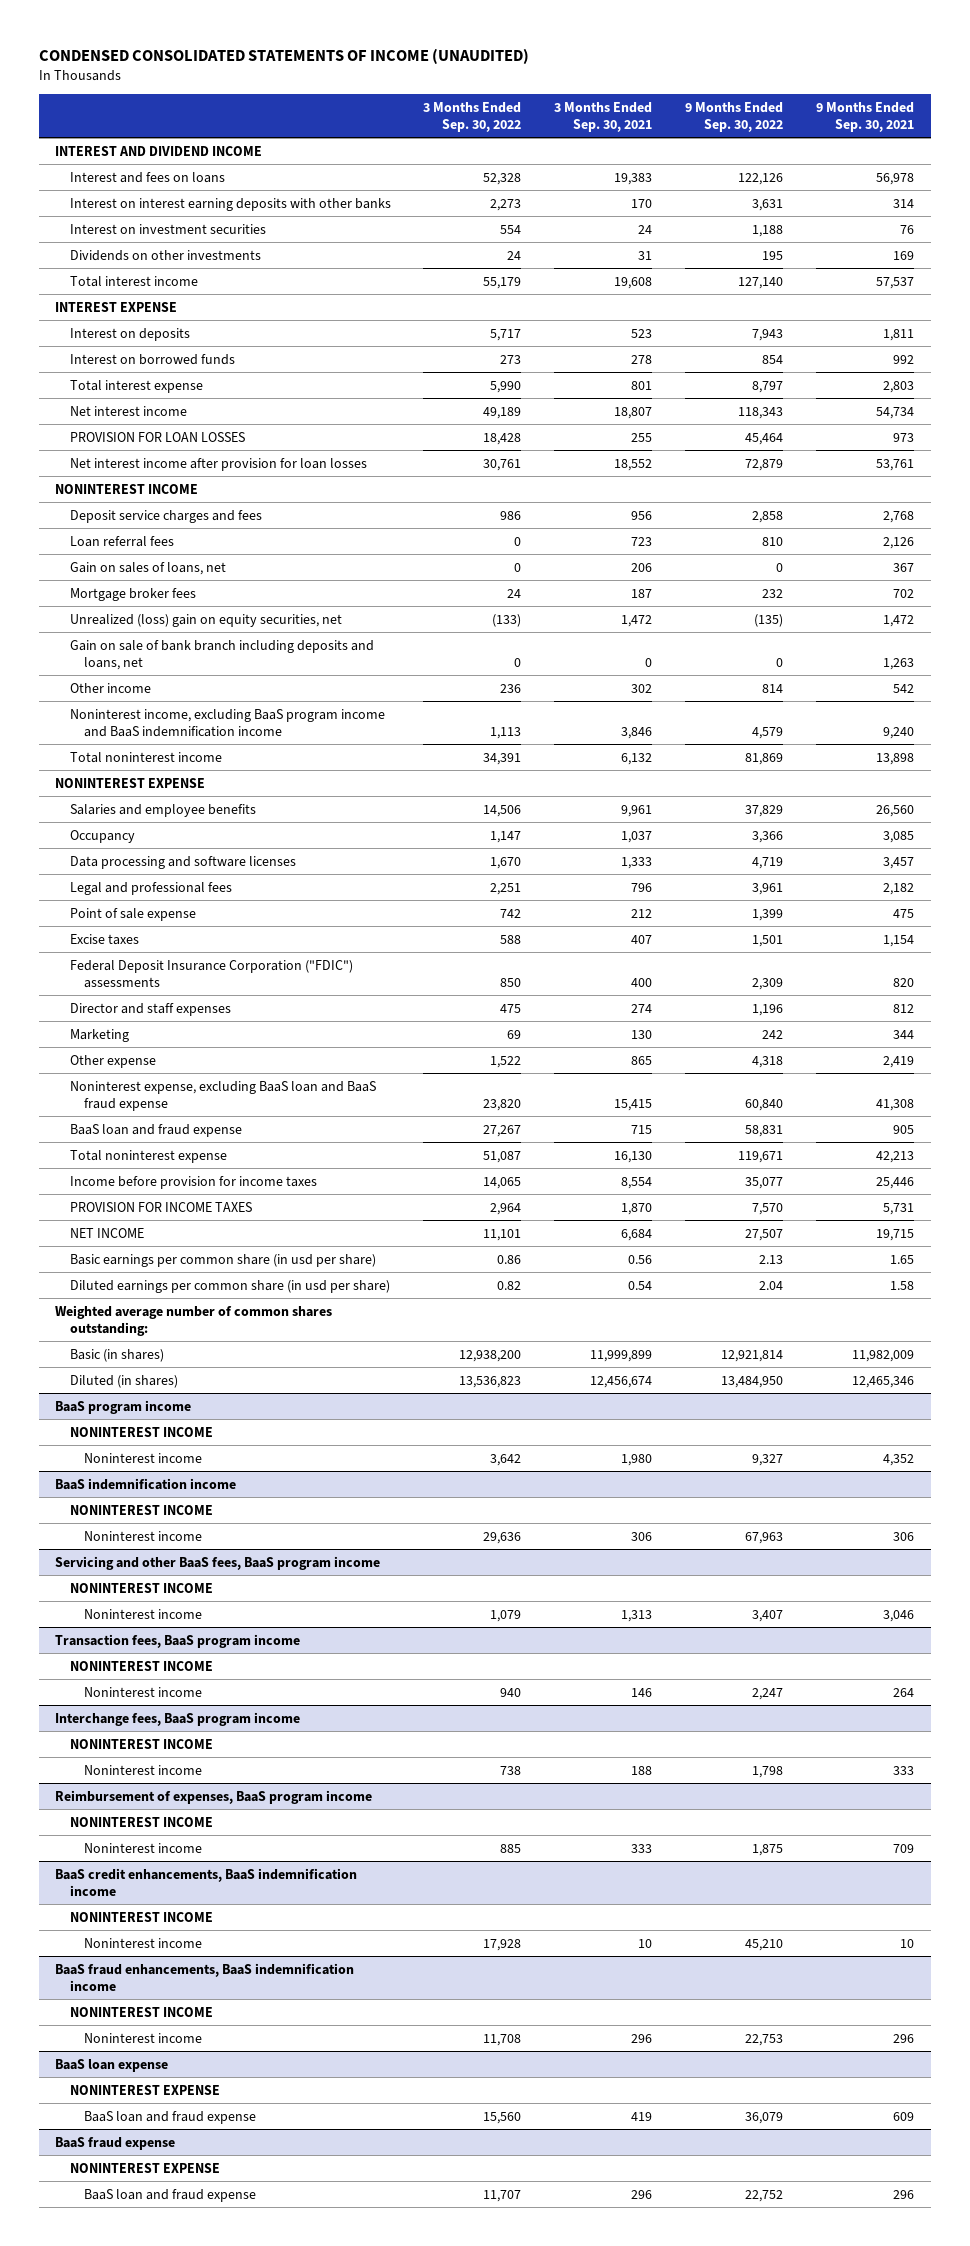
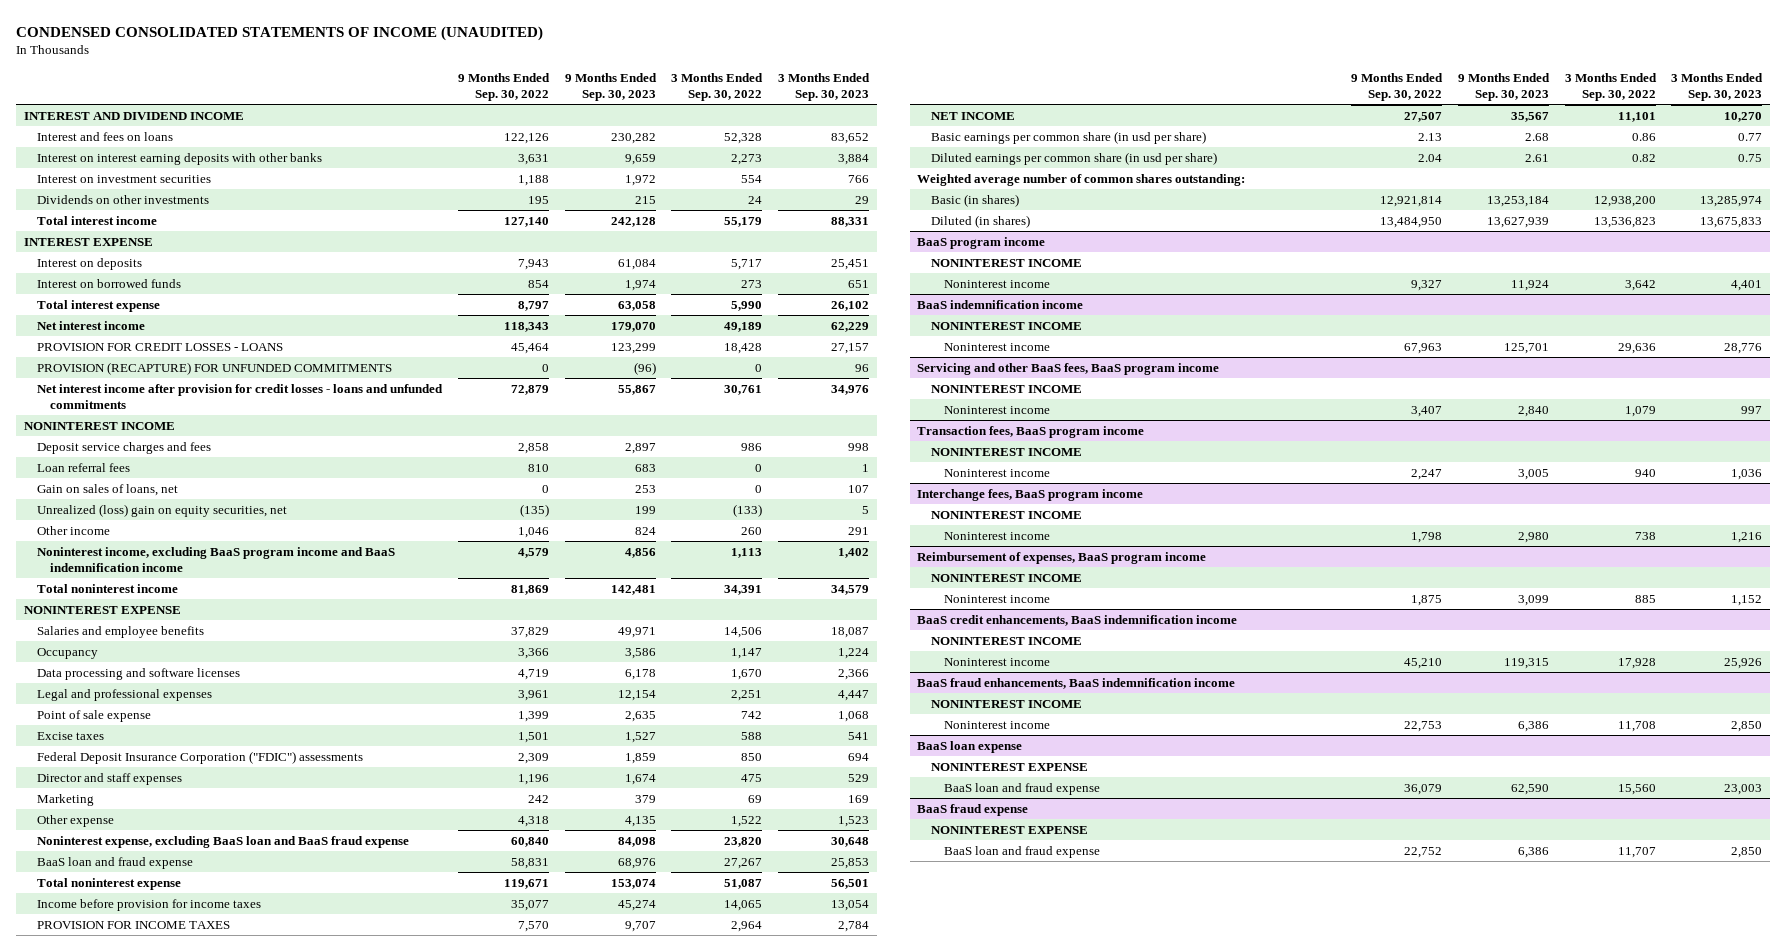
- | 3 Months Ended Sep. 30, 2022 | 3 Months Ended Sep. 30, 2021 | 9 Months Ended Sep. 30, 2022 | 9 Months Ended Sep. 30, 2021
+ | 9 Months Ended Sep. 30, 2022 | 9 Months Ended Sep. 30, 2023 | 3 Months Ended Sep. 30, 2022 | 3 Months Ended Sep. 30, 2023
- PROVISION FOR LOAN LOSSES | 18,428 | 255 | 45,464 | 973
- Net interest income after provision for loan losses | 30,761 | 18,552 | 72,879 | 53,761
+ PROVISION FOR CREDIT LOSSES - LOANS | 45,464 | 123,299 | 18,428 | 27,157
+ PROVISION (RECAPTURE) FOR UNFUNDED COMMITMENTS | 0 | (96) | 0 | 96
+ Net interest income after provision for credit losses - loans and unfunded commitments | 72,879 | 55,867 | 30,761 | 34,976
- Mortgage broker fees | 24 | 187 | 232 | 702
- Gain on sale of bank branch including deposits and loans, net | 0 | 0 | 0 | 1,263
- Other income | 236 | 302 | 814 | 542
+ Other income | 1,046 | 824 | 260 | 291
- Legal and professional fees | 2,251 | 796 | 3,961 | 2,182
+ Legal and professional expenses | 3,961 | 12,154 | 2,251 | 4,447

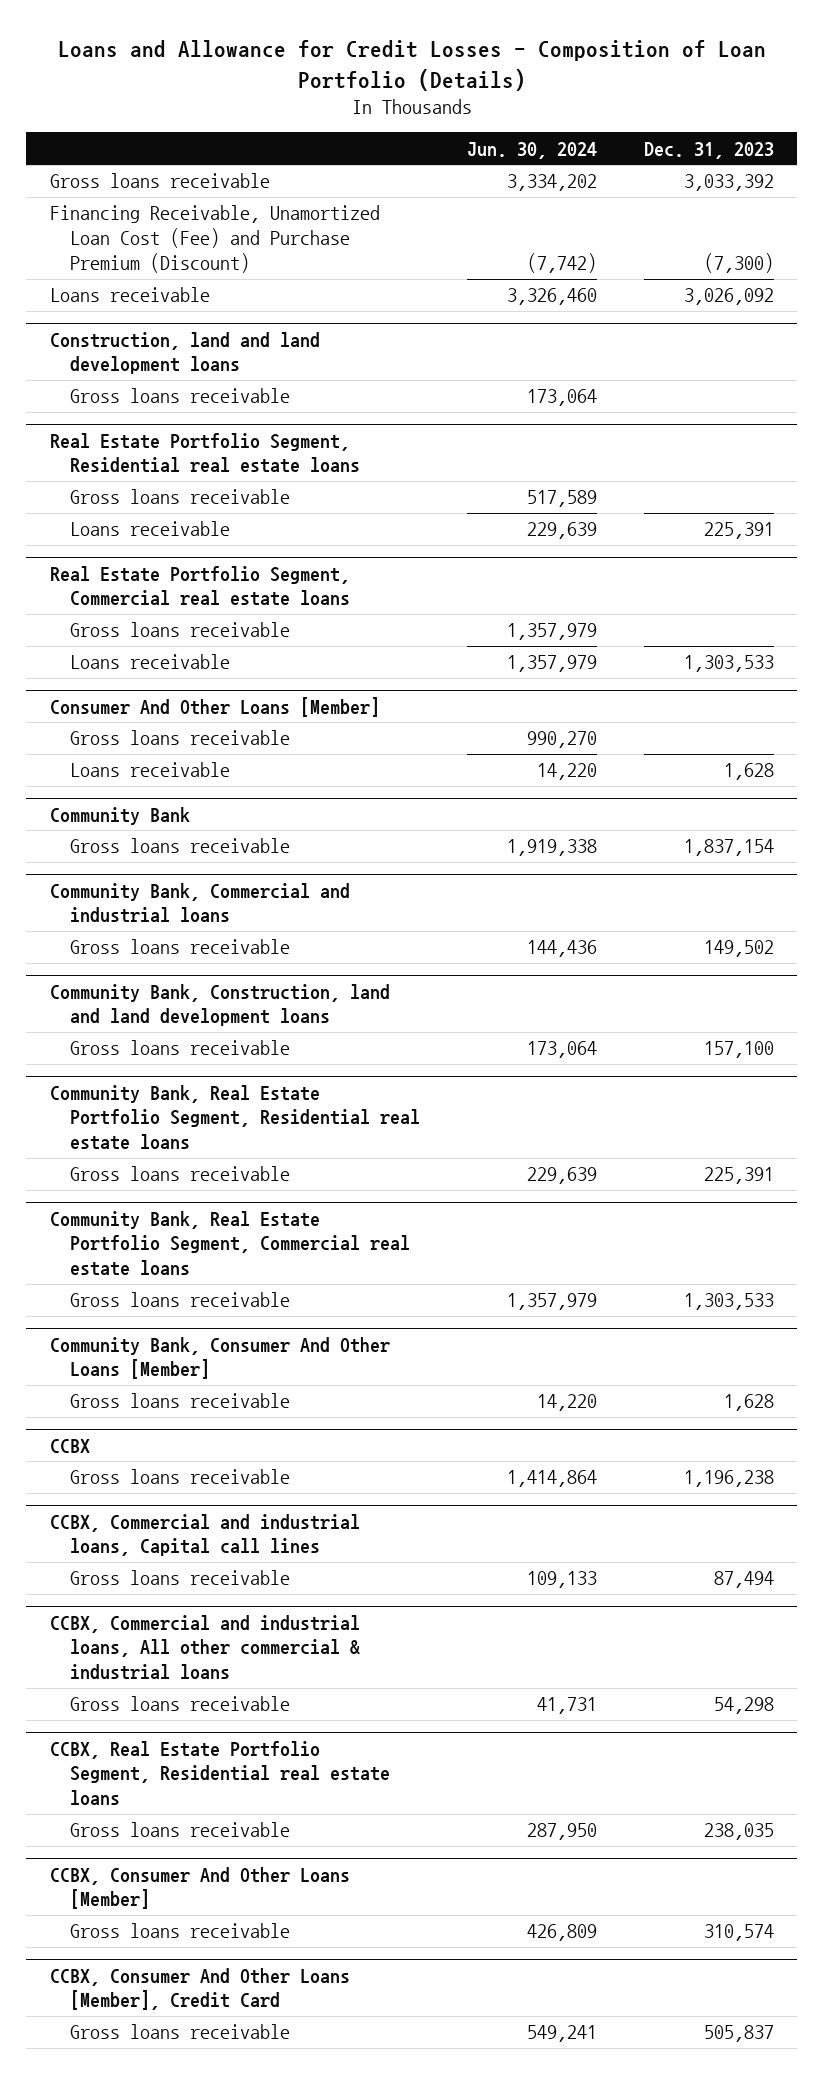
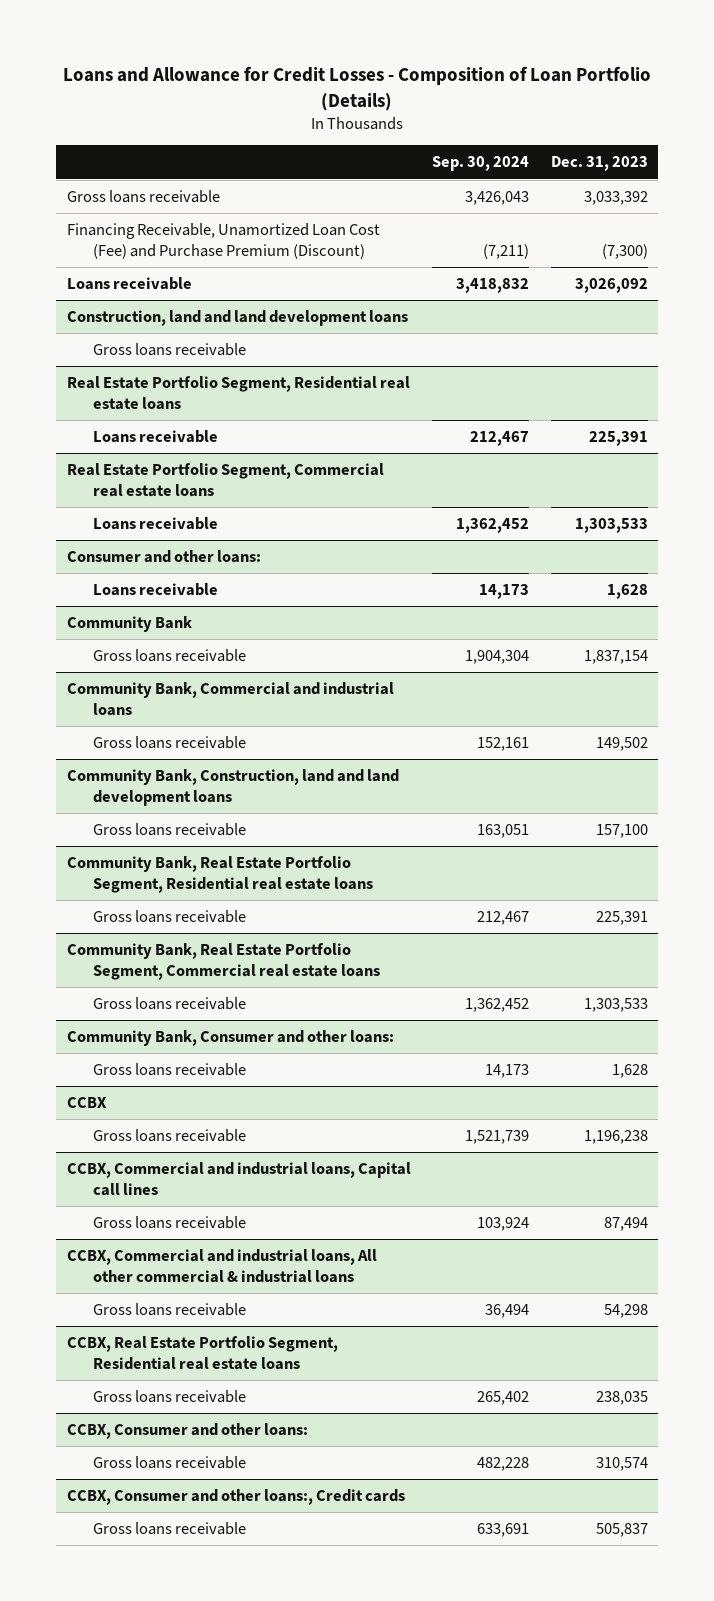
- | Jun. 30, 2024 | Dec. 31, 2023
+ | Sep. 30, 2024 | Dec. 31, 2023
@ Real Estate Portfolio Segment, Residential real estate loans
- Gross loans receivable | 517,589 |
@ Real Estate Portfolio Segment, Commercial real estate loans
- Gross loans receivable | 1,357,979 |
- Consumer And Other Loans [Member]
- Gross loans receivable | 990,270 |
+ Consumer and other loans:
- Community Bank, Consumer And Other Loans [Member]
+ Community Bank, Consumer and other loans:
- CCBX, Consumer And Other Loans [Member]
+ CCBX, Consumer and other loans:
- CCBX, Consumer And Other Loans [Member], Credit Card
+ CCBX, Consumer and other loans:, Credit cards

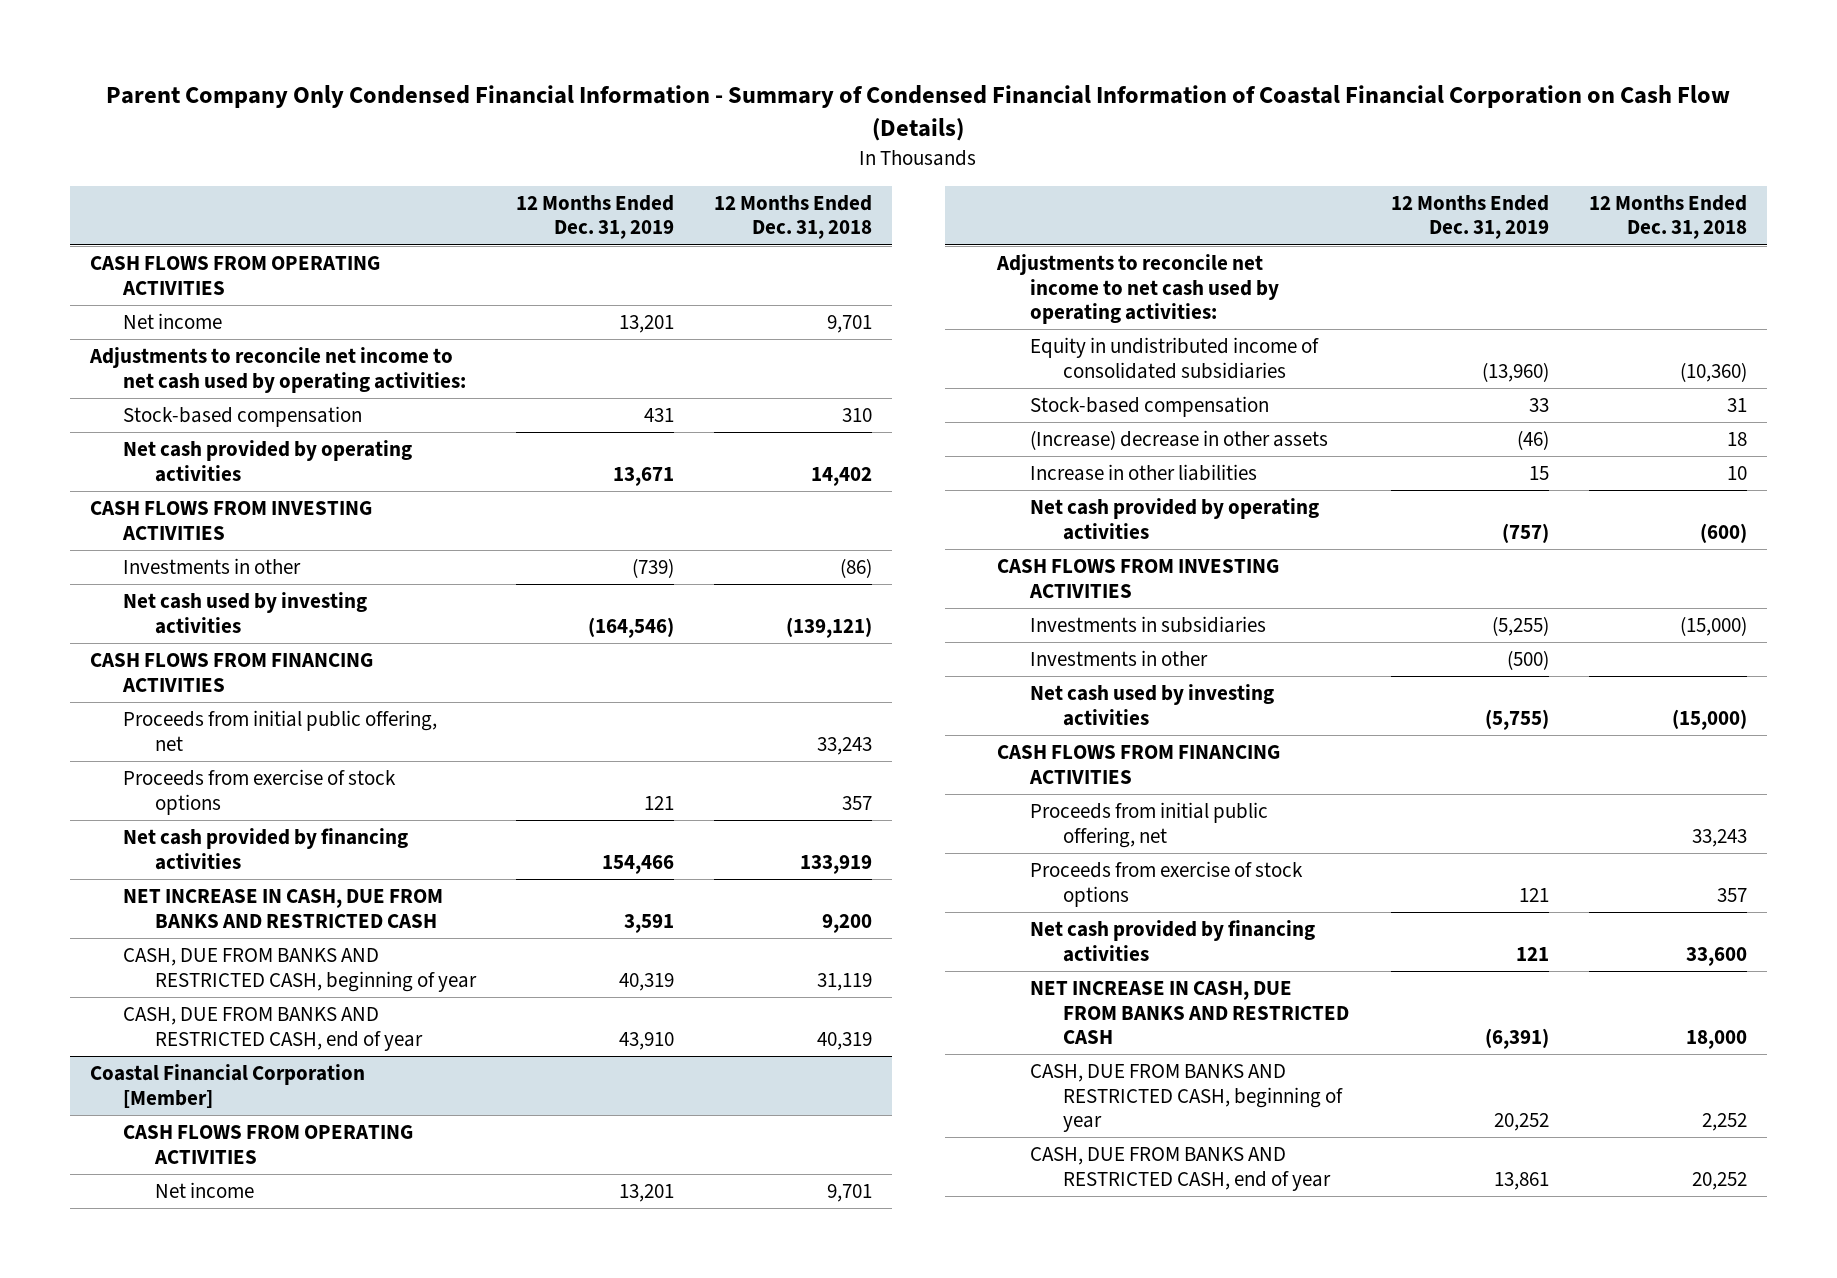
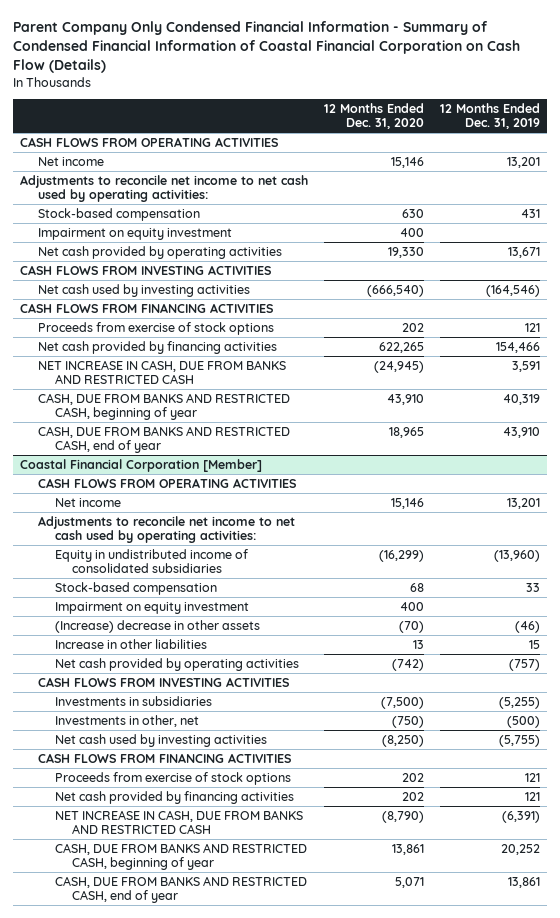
- | 12 Months Ended Dec. 31, 2019 | 12 Months Ended Dec. 31, 2018
+ | 12 Months Ended Dec. 31, 2020 | 12 Months Ended Dec. 31, 2019
+ Impairment on equity investment | 400 |
- Investments in other | (739) | (86)
- Proceeds from initial public offering, net | | 33,243
@ Coastal Financial Corporation [Member]
+ Impairment on equity investment | 400 |
- Investments in other | (500) |
+ Investments in other, net | (750) | (500)
- Proceeds from initial public offering, net | | 33,243

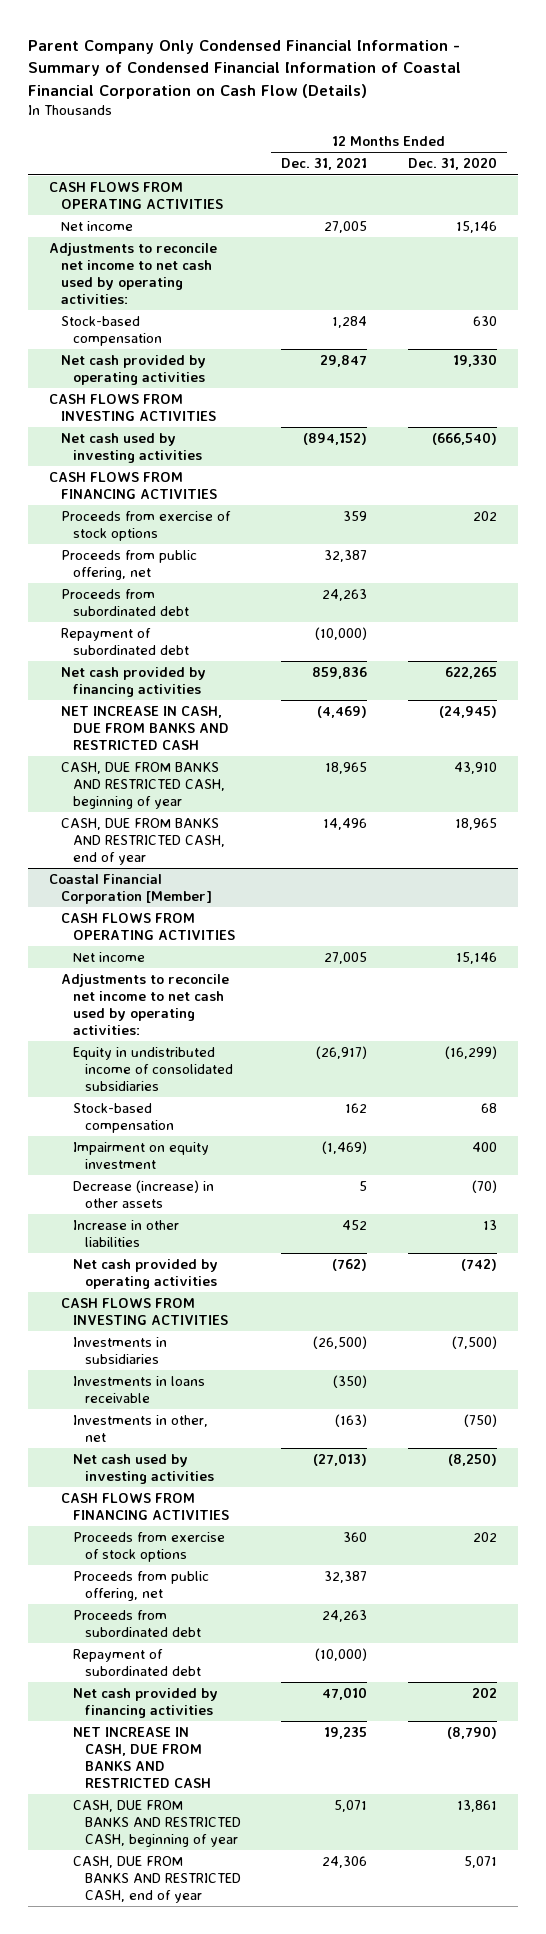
- | 12 Months Ended Dec. 31, 2020 | 12 Months Ended Dec. 31, 2019
+ | 12 Months Ended Dec. 31, 2021 | 12 Months Ended Dec. 31, 2020
- Impairment on equity investment | 400 |
+ Proceeds from public offering, net | 32,387 |
+ Proceeds from subordinated debt | 24,263 |
+ Repayment of subordinated debt | (10,000) |
@ Coastal Financial Corporation [Member]
- (Increase) decrease in other assets | (70) | (46)
+ Decrease (increase) in other assets | 5 | (70)
+ Investments in loans receivable | (350) |
+ Proceeds from public offering, net | 32,387 |
+ Proceeds from subordinated debt | 24,263 |
+ Repayment of subordinated debt | (10,000) |

